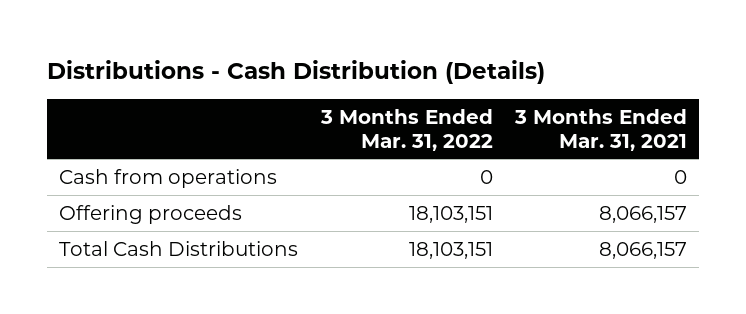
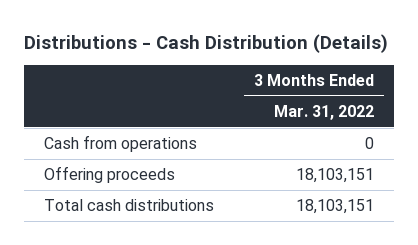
- | 3 Months Ended Mar. 31, 2022 | 3 Months Ended Mar. 31, 2021
+ | 3 Months Ended Mar. 31, 2022
- Total Cash Distributions | 18,103,151 | 8,066,157
+ Total cash distributions | 18,103,151

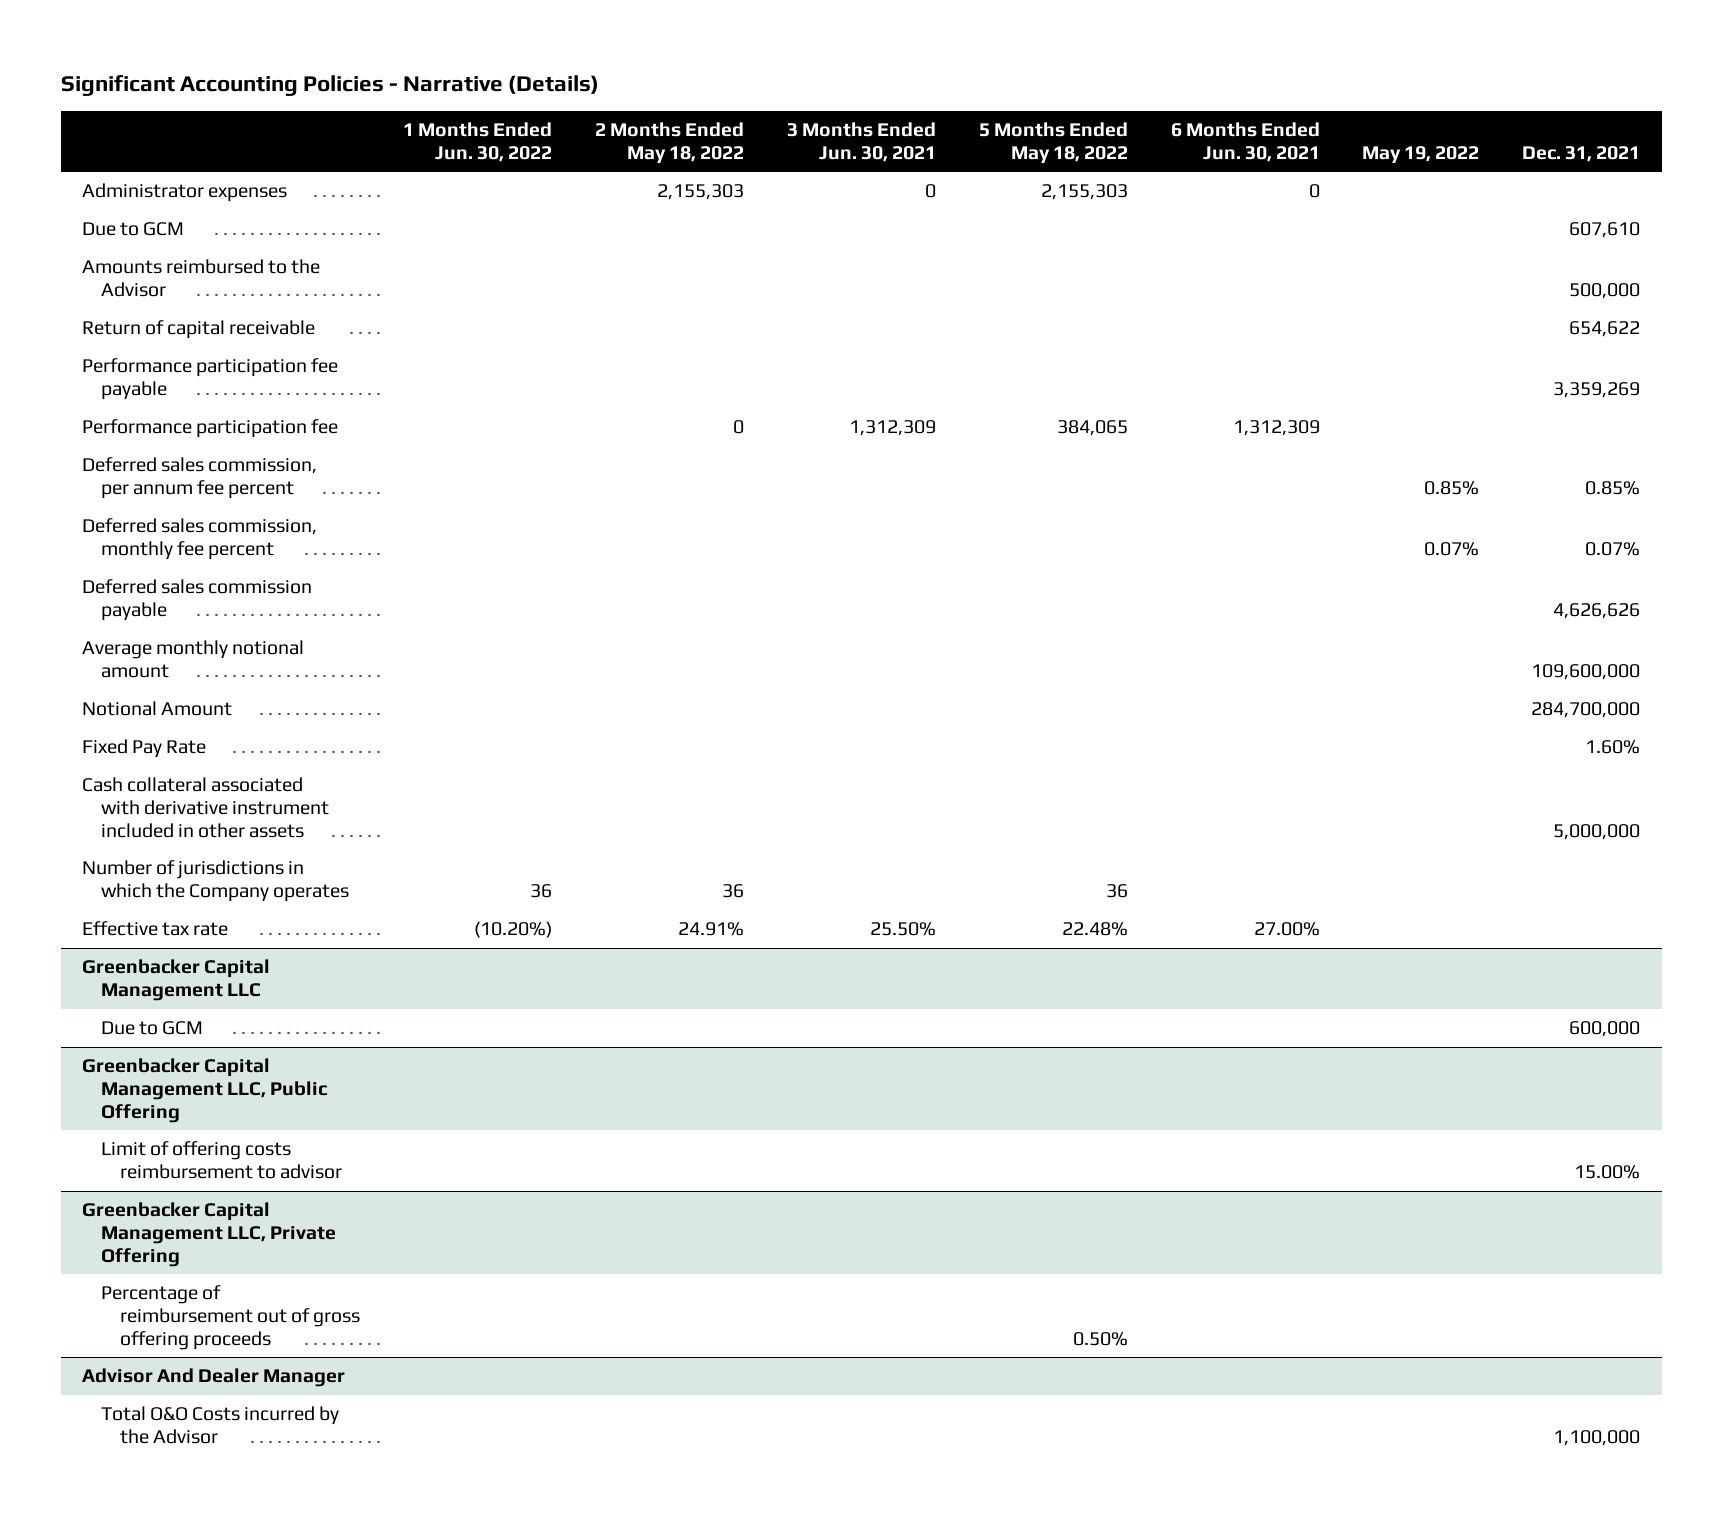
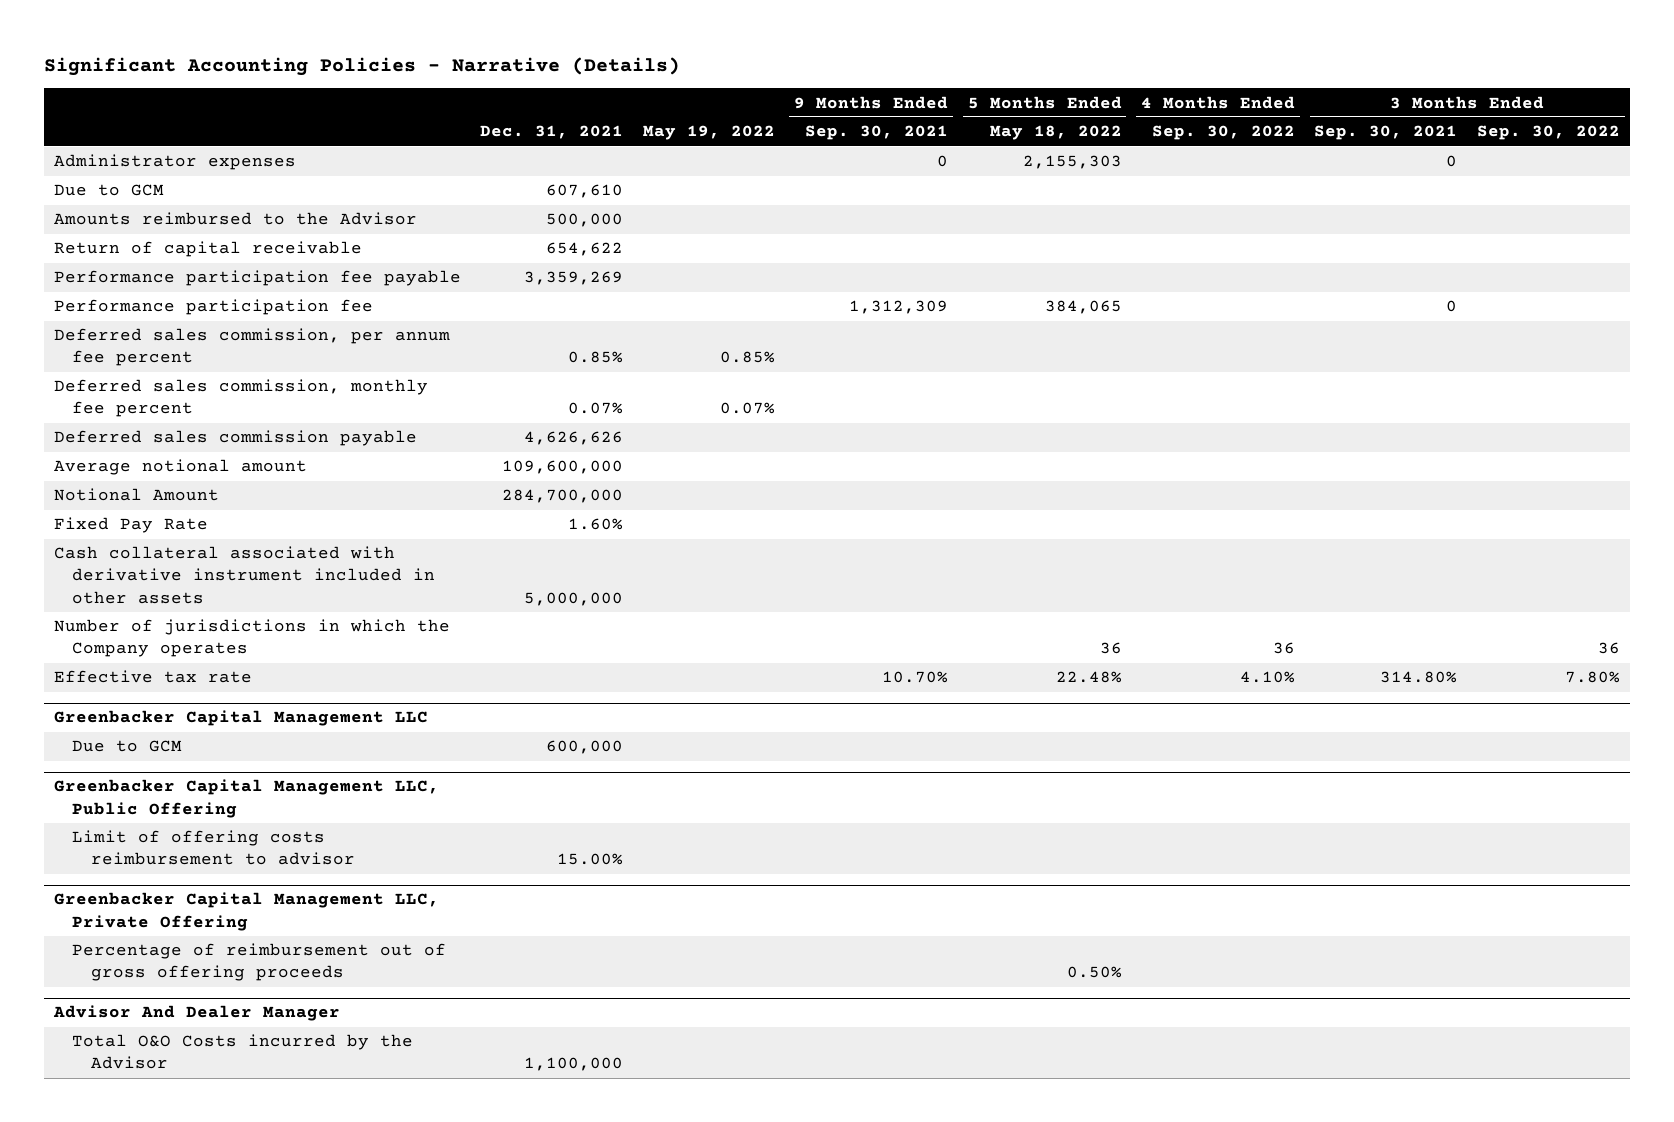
- | 1 Months Ended Jun. 30, 2022 | 2 Months Ended May 18, 2022 | 3 Months Ended Jun. 30, 2021 | 5 Months Ended May 18, 2022 | 6 Months Ended Jun. 30, 2021 | May 19, 2022 | Dec. 31, 2021
+ | Dec. 31, 2021 | May 19, 2022 | 9 Months Ended Sep. 30, 2021 | 5 Months Ended May 18, 2022 | 4 Months Ended Sep. 30, 2022 | 3 Months Ended Sep. 30, 2021 | 3 Months Ended Sep. 30, 2022
- Average monthly notional amount | | | | | | | 109,600,000
+ Average notional amount | 109,600,000 | | | | | |

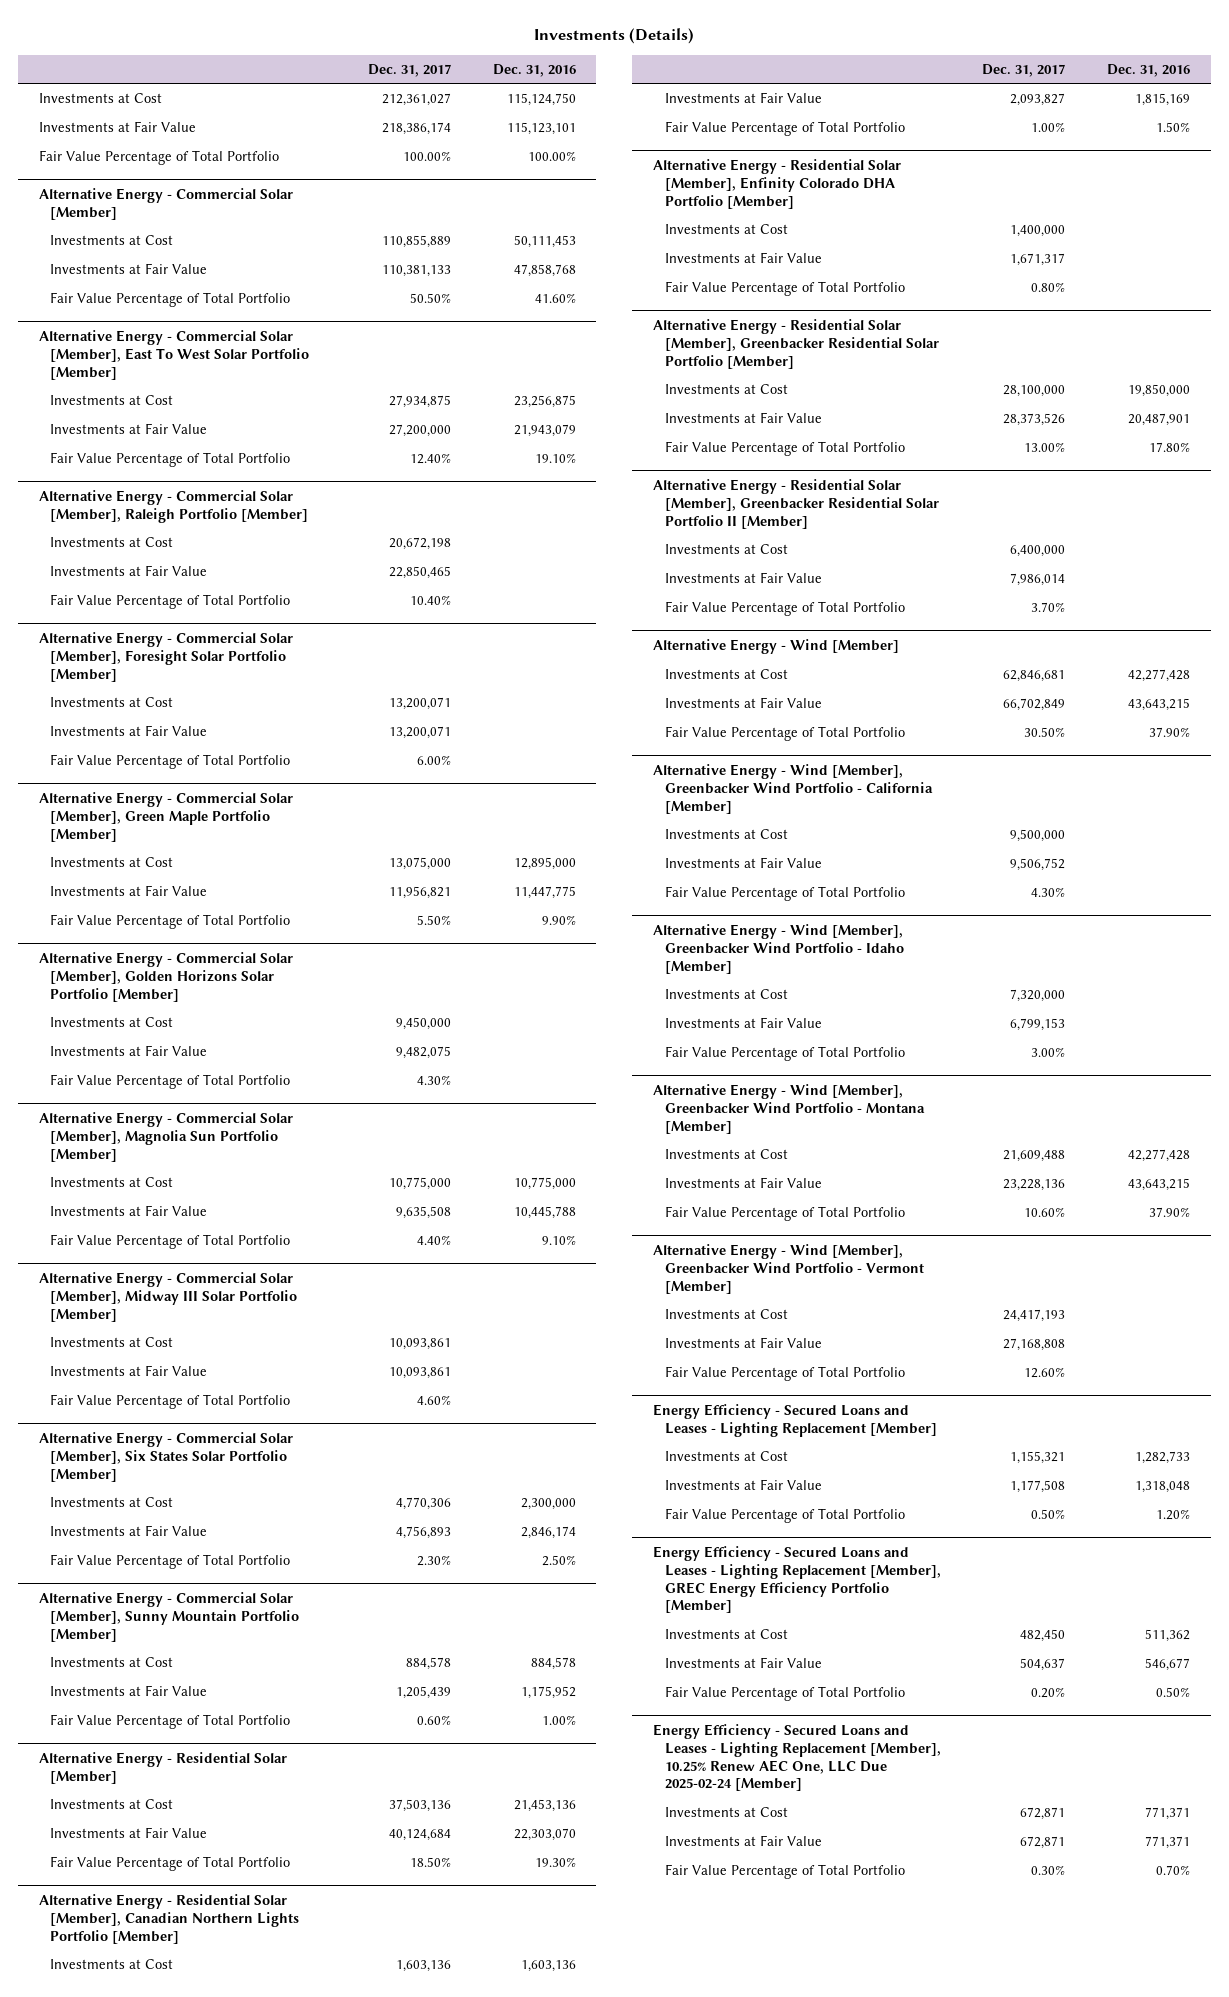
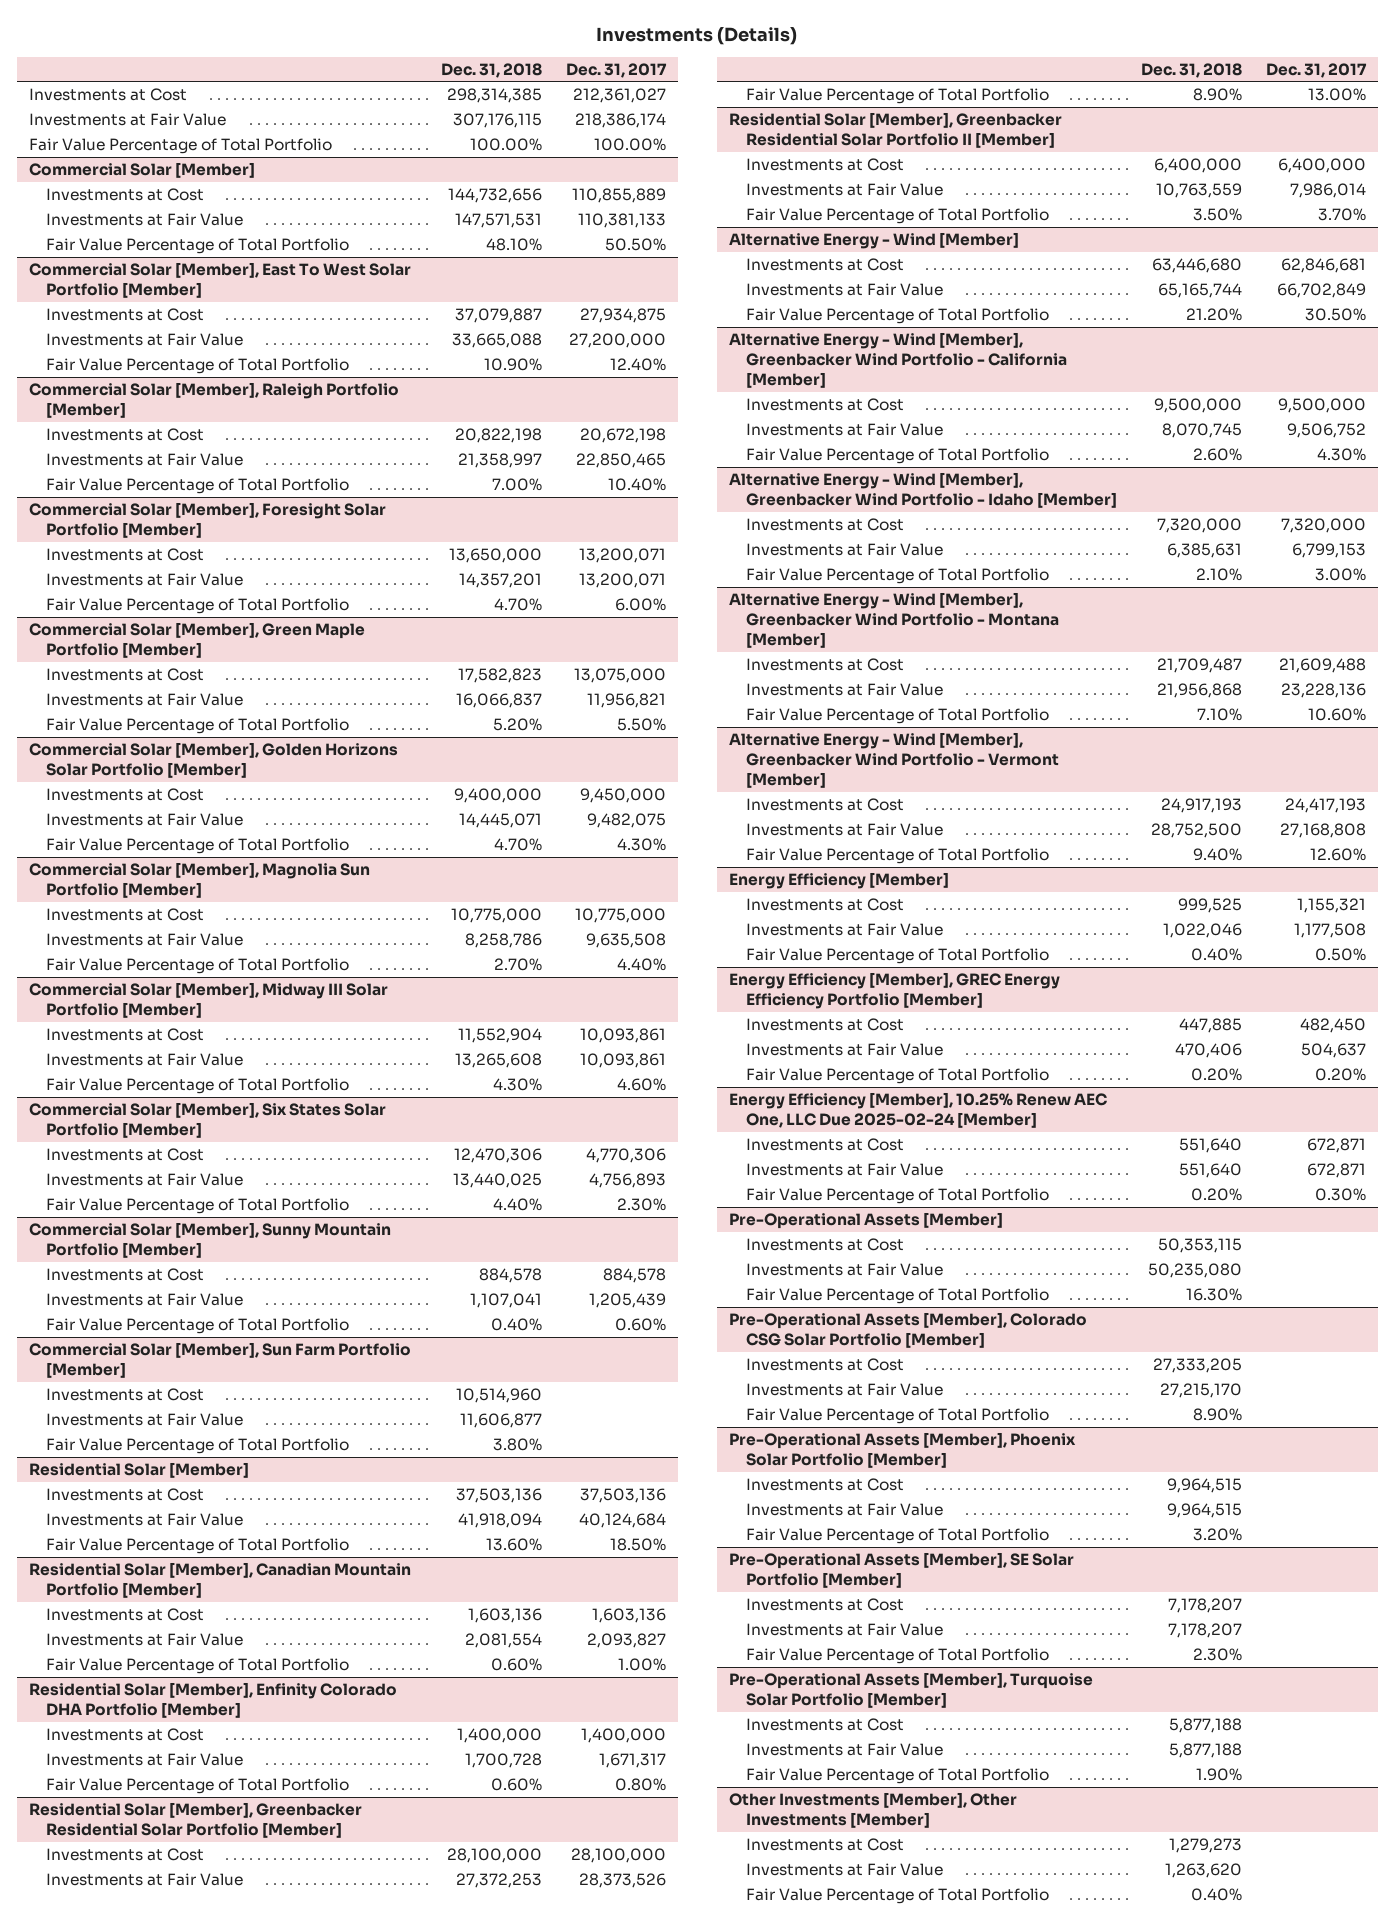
- | Dec. 31, 2017 | Dec. 31, 2016
+ | Dec. 31, 2018 | Dec. 31, 2017
- Alternative Energy - Commercial Solar [Member]
+ Commercial Solar [Member]
- Alternative Energy - Commercial Solar [Member], East To West Solar Portfolio [Member]
+ Commercial Solar [Member], East To West Solar Portfolio [Member]
- Alternative Energy - Commercial Solar [Member], Raleigh Portfolio [Member]
+ Commercial Solar [Member], Raleigh Portfolio [Member]
- Alternative Energy - Commercial Solar [Member], Foresight Solar Portfolio [Member]
+ Commercial Solar [Member], Foresight Solar Portfolio [Member]
- Alternative Energy - Commercial Solar [Member], Green Maple Portfolio [Member]
+ Commercial Solar [Member], Green Maple Portfolio [Member]
- Alternative Energy - Commercial Solar [Member], Golden Horizons Solar Portfolio [Member]
+ Commercial Solar [Member], Golden Horizons Solar Portfolio [Member]
- Alternative Energy - Commercial Solar [Member], Magnolia Sun Portfolio [Member]
+ Commercial Solar [Member], Magnolia Sun Portfolio [Member]
- Alternative Energy - Commercial Solar [Member], Midway III Solar Portfolio [Member]
+ Commercial Solar [Member], Midway III Solar Portfolio [Member]
- Alternative Energy - Commercial Solar [Member], Six States Solar Portfolio [Member]
+ Commercial Solar [Member], Six States Solar Portfolio [Member]
- Alternative Energy - Commercial Solar [Member], Sunny Mountain Portfolio [Member]
+ Commercial Solar [Member], Sunny Mountain Portfolio [Member]
- Alternative Energy - Residential Solar [Member]
+ Commercial Solar [Member], Sun Farm Portfolio [Member]
+ Investments at Cost | 10,514,960 |
+ Investments at Fair Value | 11,606,877 |
+ Fair Value Percentage of Total Portfolio | 3.80% |
+ Residential Solar [Member]
- Alternative Energy - Residential Solar [Member], Canadian Northern Lights Portfolio [Member]
+ Residential Solar [Member], Canadian Mountain Portfolio [Member]
- Alternative Energy - Residential Solar [Member], Enfinity Colorado DHA Portfolio [Member]
+ Residential Solar [Member], Enfinity Colorado DHA Portfolio [Member]
- Alternative Energy - Residential Solar [Member], Greenbacker Residential Solar Portfolio [Member]
+ Residential Solar [Member], Greenbacker Residential Solar Portfolio [Member]
- Alternative Energy - Residential Solar [Member], Greenbacker Residential Solar Portfolio II [Member]
+ Residential Solar [Member], Greenbacker Residential Solar Portfolio II [Member]
- Energy Efficiency - Secured Loans and Leases - Lighting Replacement [Member]
+ Energy Efficiency [Member]
- Energy Efficiency - Secured Loans and Leases - Lighting Replacement [Member], GREC Energy Efficiency Portfolio [Member]
+ Energy Efficiency [Member], GREC Energy Efficiency Portfolio [Member]
- Energy Efficiency - Secured Loans and Leases - Lighting Replacement [Member], 10.25% Renew AEC One, LLC Due 2025-02-24 [Member]
+ Energy Efficiency [Member], 10.25% Renew AEC One, LLC Due 2025-02-24 [Member]
+ Pre-Operational Assets [Member]
+ Investments at Cost | 50,353,115 |
+ Investments at Fair Value | 50,235,080 |
+ Fair Value Percentage of Total Portfolio | 16.30% |
+ Pre-Operational Assets [Member], Colorado CSG Solar Portfolio [Member]
+ Investments at Cost | 27,333,205 |
+ Investments at Fair Value | 27,215,170 |
+ Fair Value Percentage of Total Portfolio | 8.90% |
+ Pre-Operational Assets [Member], Phoenix Solar Portfolio [Member]
+ Investments at Cost | 9,964,515 |
+ Investments at Fair Value | 9,964,515 |
+ Fair Value Percentage of Total Portfolio | 3.20% |
+ Pre-Operational Assets [Member], SE Solar Portfolio [Member]
+ Investments at Cost | 7,178,207 |
+ Investments at Fair Value | 7,178,207 |
+ Fair Value Percentage of Total Portfolio | 2.30% |
+ Pre-Operational Assets [Member], Turquoise Solar Portfolio [Member]
+ Investments at Cost | 5,877,188 |
+ Investments at Fair Value | 5,877,188 |
+ Fair Value Percentage of Total Portfolio | 1.90% |
+ Other Investments [Member], Other Investments [Member]
+ Investments at Cost | 1,279,273 |
+ Investments at Fair Value | 1,263,620 |
+ Fair Value Percentage of Total Portfolio | 0.40% |

